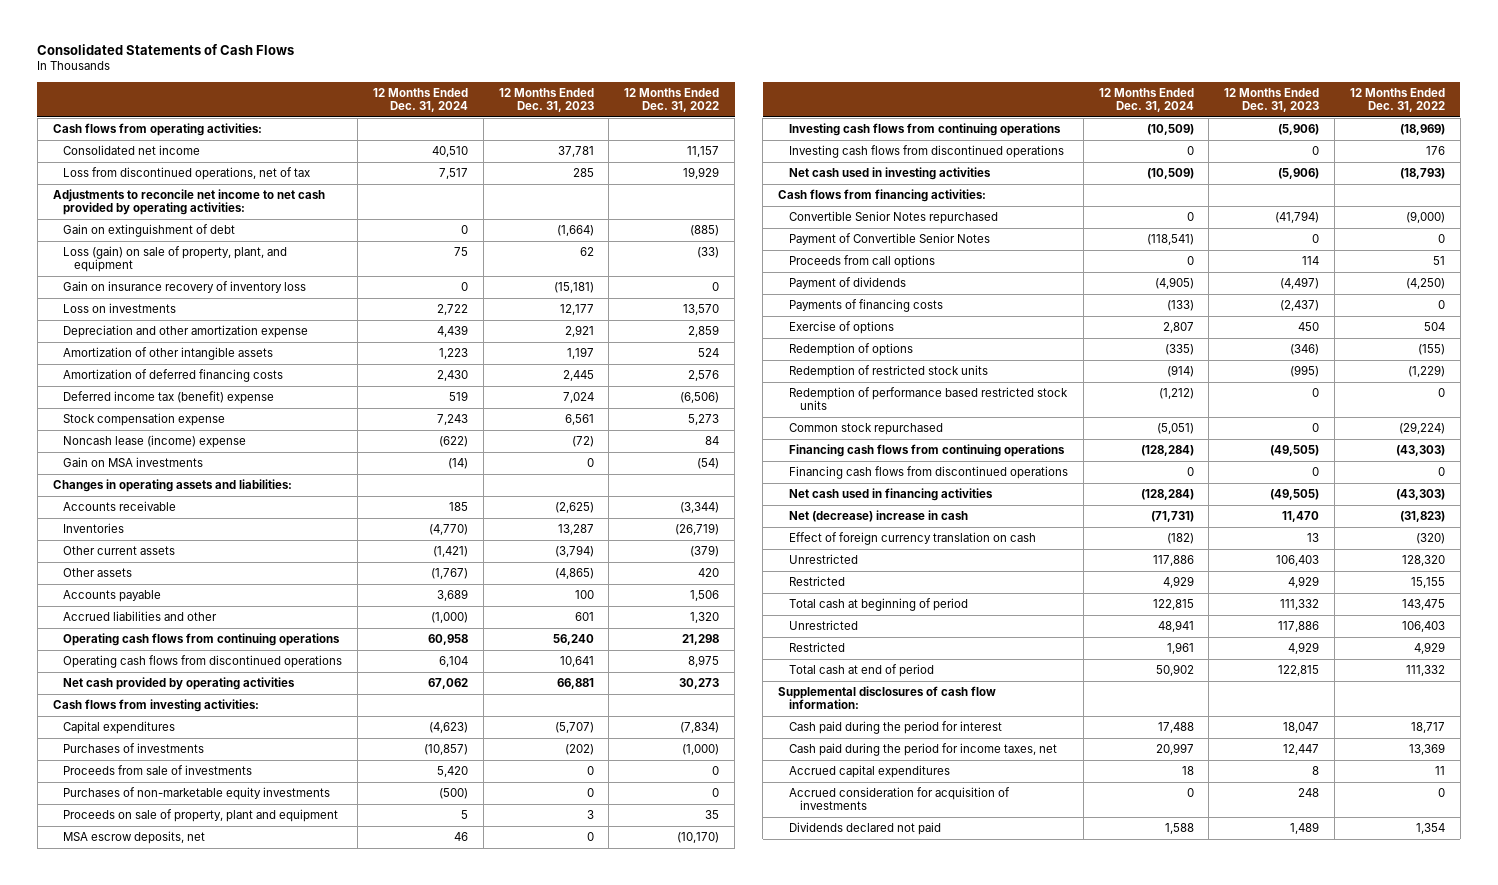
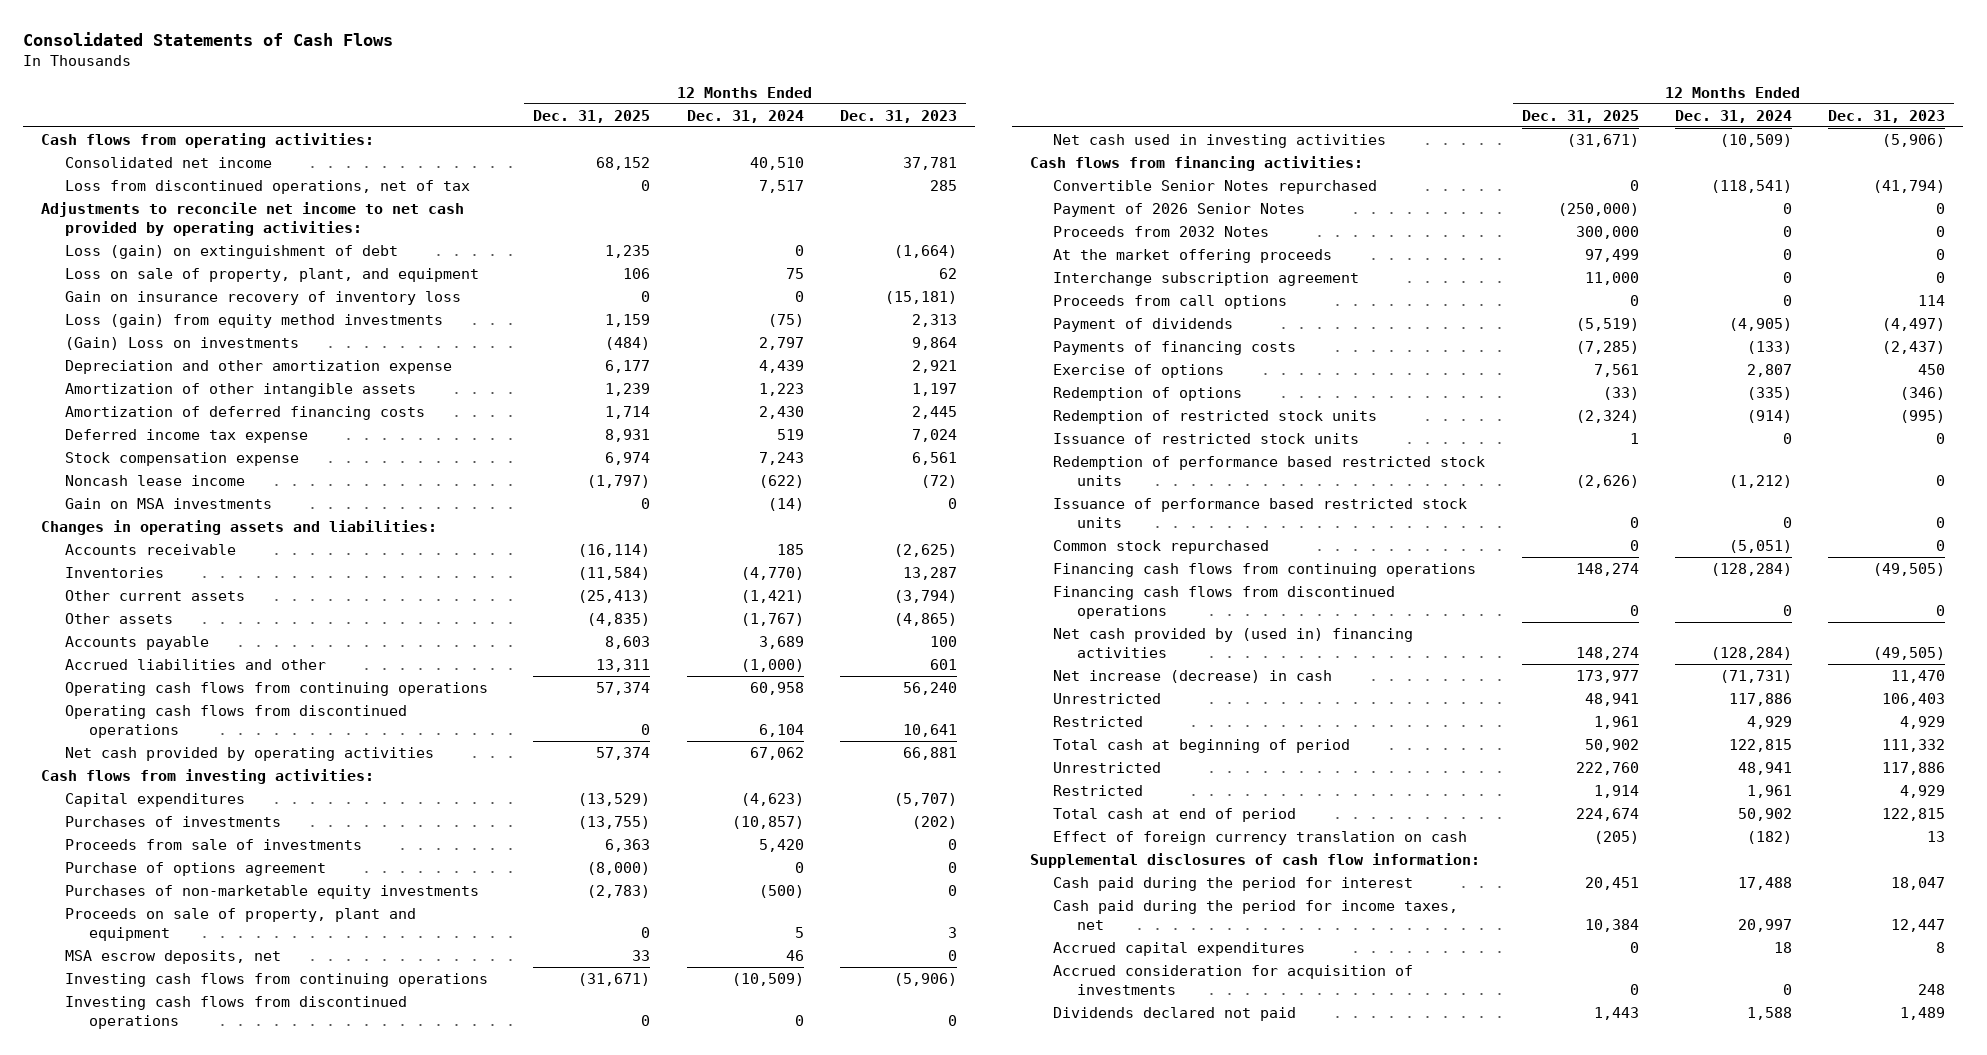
- | 12 Months Ended Dec. 31, 2024 | 12 Months Ended Dec. 31, 2023 | 12 Months Ended Dec. 31, 2022
+ | 12 Months Ended Dec. 31, 2025 | 12 Months Ended Dec. 31, 2024 | 12 Months Ended Dec. 31, 2023
- Gain on extinguishment of debt | 0 | (1,664) | (885)
- Loss (gain) on sale of property, plant, and equipment | 75 | 62 | (33)
+ Loss (gain) on extinguishment of debt | 1,235 | 0 | (1,664)
+ Loss on sale of property, plant, and equipment | 106 | 75 | 62
- Loss on investments | 2,722 | 12,177 | 13,570
+ Loss (gain) from equity method investments | 1,159 | (75) | 2,313
+ (Gain) Loss on investments | (484) | 2,797 | 9,864
- Deferred income tax (benefit) expense | 519 | 7,024 | (6,506)
+ Deferred income tax expense | 8,931 | 519 | 7,024
- Noncash lease (income) expense | (622) | (72) | 84
+ Noncash lease income | (1,797) | (622) | (72)
+ Purchase of options agreement | (8,000) | 0 | 0
- Convertible Senior Notes repurchased | 0 | (41,794) | (9,000)
- Payment of Convertible Senior Notes | (118,541) | 0 | 0
+ Convertible Senior Notes repurchased | 0 | (118,541) | (41,794)
+ Payment of 2026 Senior Notes | (250,000) | 0 | 0
+ Proceeds from 2032 Notes | 300,000 | 0 | 0
+ At the market offering proceeds | 97,499 | 0 | 0
+ Interchange subscription agreement | 11,000 | 0 | 0
+ Issuance of restricted stock units | 1 | 0 | 0
+ Issuance of performance based restricted stock units | 0 | 0 | 0
- Net cash used in financing activities | (128,284) | (49,505) | (43,303)
- Net (decrease) increase in cash | (71,731) | 11,470 | (31,823)
+ Net cash provided by (used in) financing activities | 148,274 | (128,284) | (49,505)
+ Net increase (decrease) in cash | 173,977 | (71,731) | 11,470
moved down: Effect of foreign currency translation on cash | (205) | (182) | 13

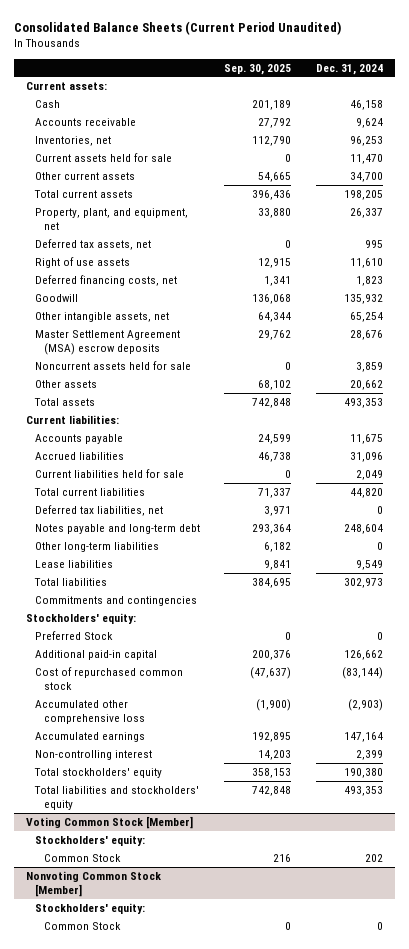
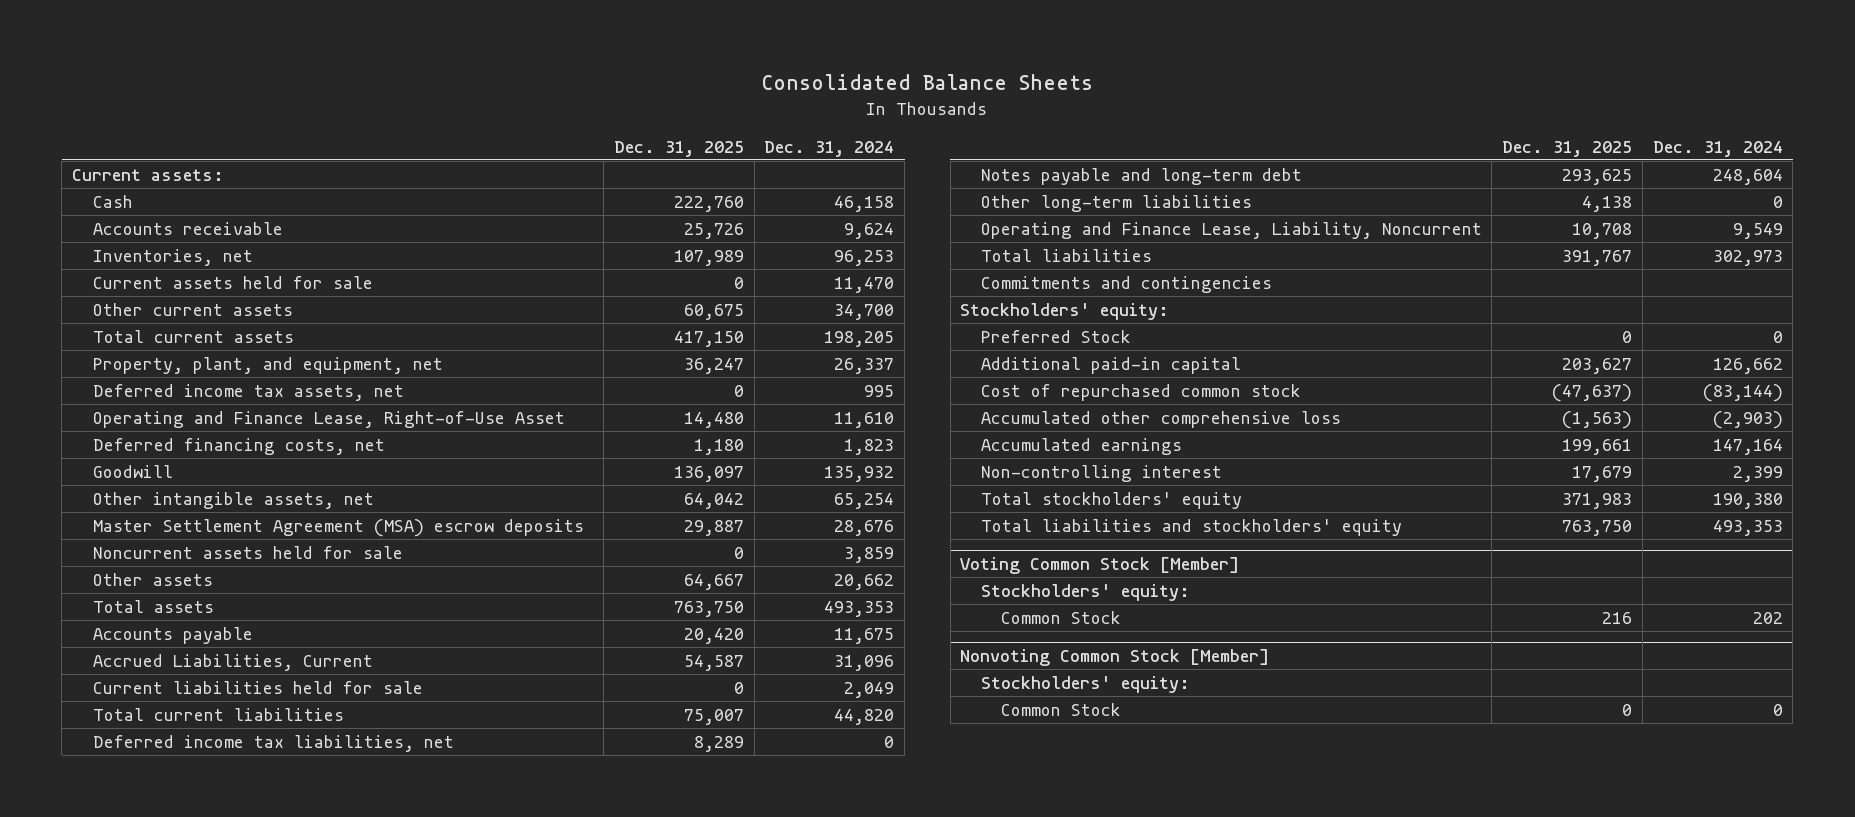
- Consolidated Balance Sheets (Current Period Unaudited)
+ Consolidated Balance Sheets
- | Sep. 30, 2025 | Dec. 31, 2024
+ | Dec. 31, 2025 | Dec. 31, 2024
- Deferred tax assets, net | 0 | 995
- Right of use assets | 12,915 | 11,610
+ Deferred income tax assets, net | 0 | 995
+ Operating and Finance Lease, Right-of-Use Asset | 14,480 | 11,610
- Current liabilities:
- Accrued liabilities | 46,738 | 31,096
+ Accrued Liabilities, Current | 54,587 | 31,096
- Deferred tax liabilities, net | 3,971 | 0
+ Deferred income tax liabilities, net | 8,289 | 0
- Lease liabilities | 9,841 | 9,549
+ Operating and Finance Lease, Liability, Noncurrent | 10,708 | 9,549

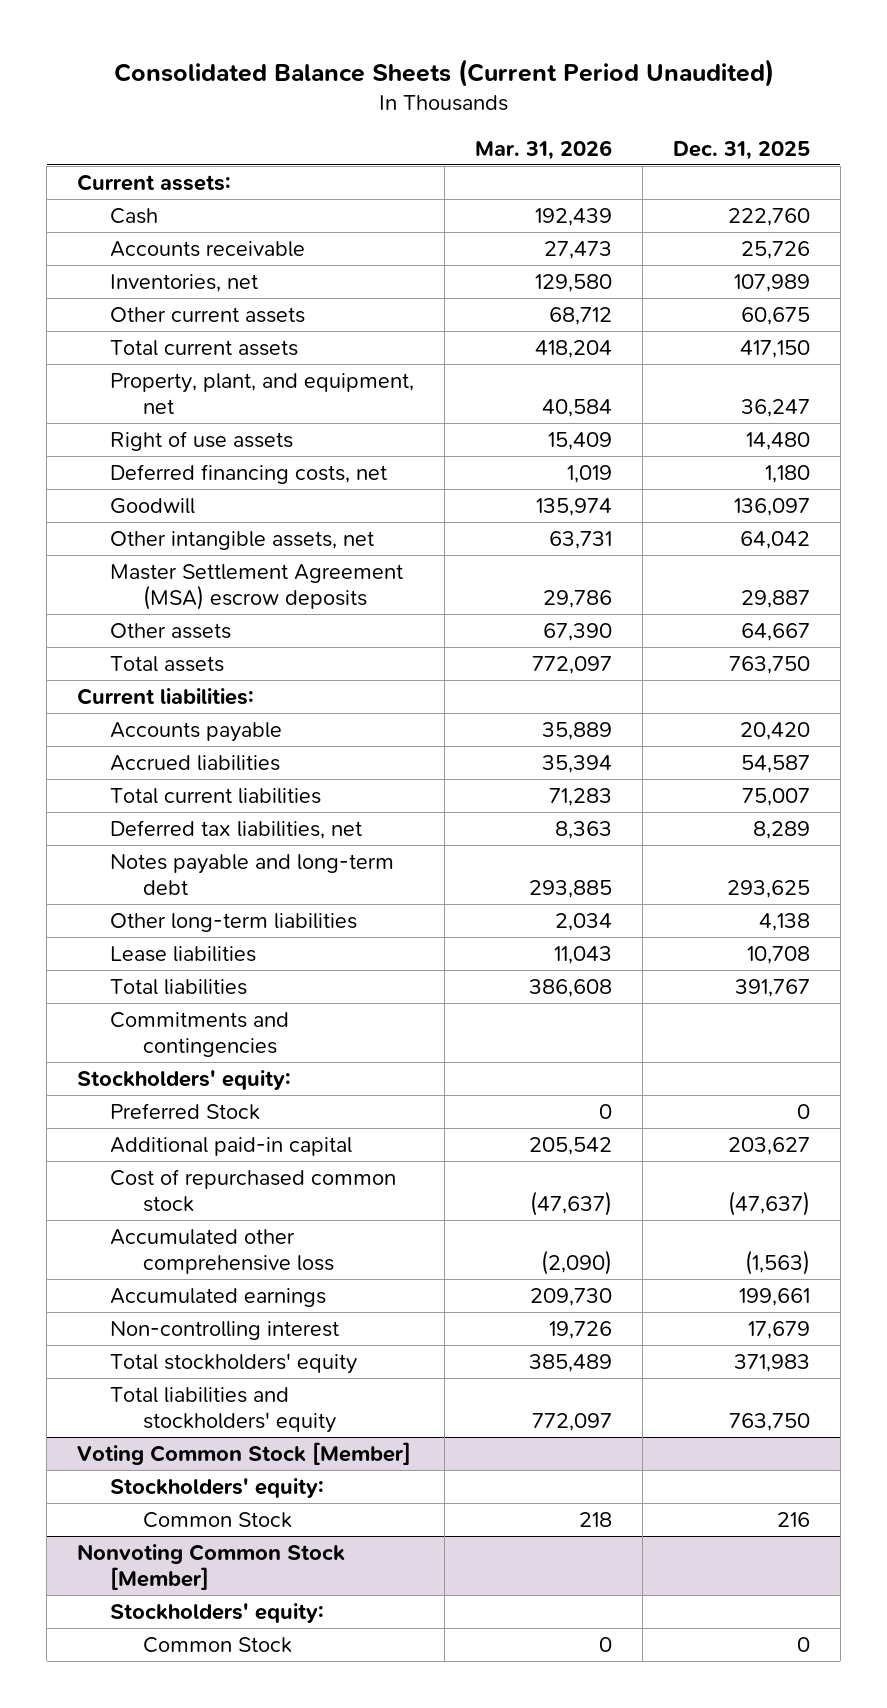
- Consolidated Balance Sheets
+ Consolidated Balance Sheets (Current Period Unaudited)
- | Dec. 31, 2025 | Dec. 31, 2024
+ | Mar. 31, 2026 | Dec. 31, 2025
- Current assets held for sale | 0 | 11,470
- Deferred income tax assets, net | 0 | 995
- Operating and Finance Lease, Right-of-Use Asset | 14,480 | 11,610
+ Right of use assets | 15,409 | 14,480
- Noncurrent assets held for sale | 0 | 3,859
+ Current liabilities:
- Accrued Liabilities, Current | 54,587 | 31,096
- Current liabilities held for sale | 0 | 2,049
+ Accrued liabilities | 35,394 | 54,587
- Deferred income tax liabilities, net | 8,289 | 0
+ Deferred tax liabilities, net | 8,363 | 8,289
- Operating and Finance Lease, Liability, Noncurrent | 10,708 | 9,549
+ Lease liabilities | 11,043 | 10,708

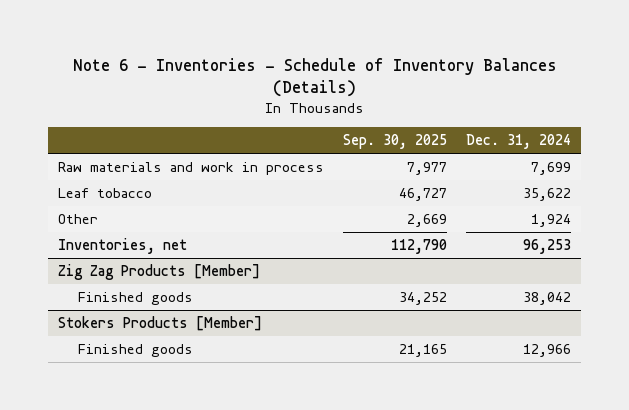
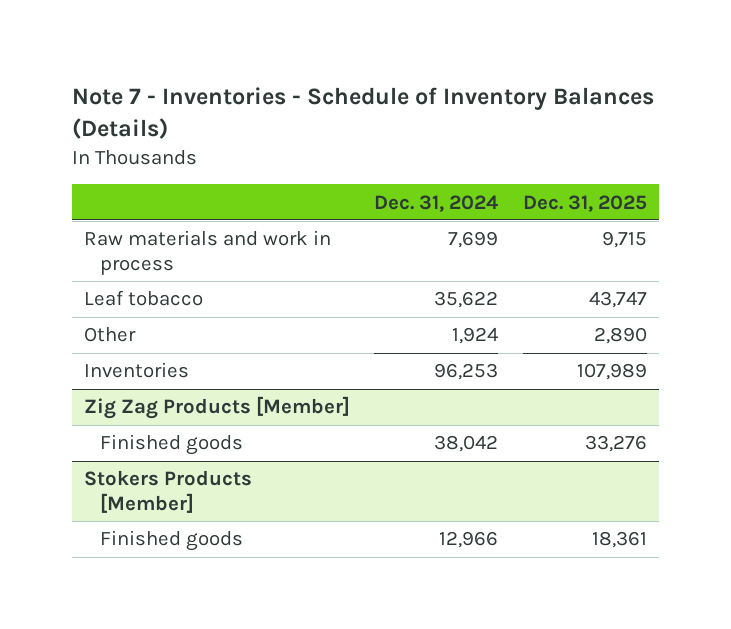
- Note 6 - Inventories - Schedule of Inventory Balances (Details)
+ Note 7 - Inventories - Schedule of Inventory Balances (Details)
- | Sep. 30, 2025 | Dec. 31, 2024
+ | Dec. 31, 2024 | Dec. 31, 2025
- Inventories, net | 112,790 | 96,253
+ Inventories | 96,253 | 107,989

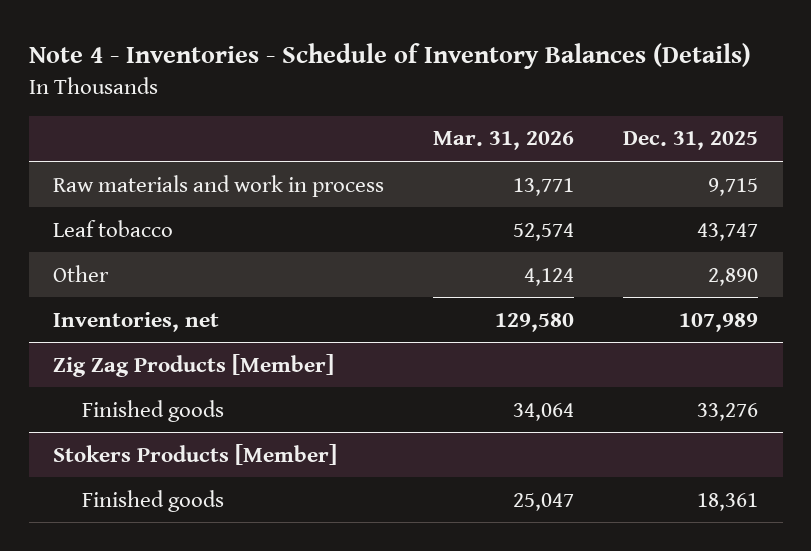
- Note 7 - Inventories - Schedule of Inventory Balances (Details)
+ Note 4 - Inventories - Schedule of Inventory Balances (Details)
- | Dec. 31, 2024 | Dec. 31, 2025
+ | Mar. 31, 2026 | Dec. 31, 2025
- Inventories | 96,253 | 107,989
+ Inventories, net | 129,580 | 107,989

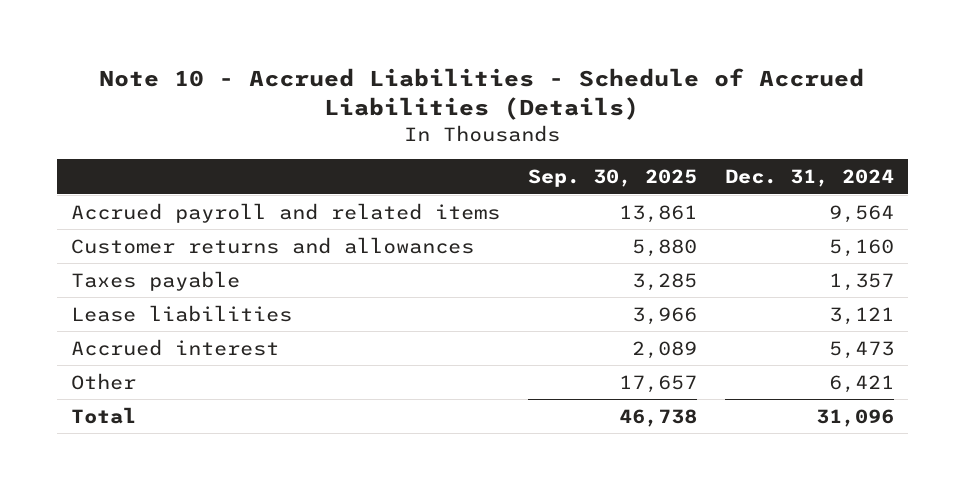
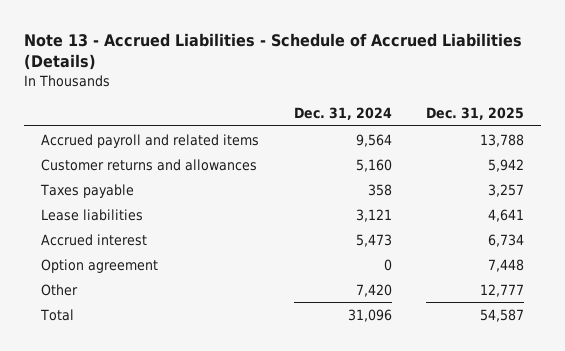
- Note 10 - Accrued Liabilities - Schedule of Accrued Liabilities (Details)
+ Note 13 - Accrued Liabilities - Schedule of Accrued Liabilities (Details)
- | Sep. 30, 2025 | Dec. 31, 2024
+ | Dec. 31, 2024 | Dec. 31, 2025
- Taxes payable | 3,285 | 1,357
+ Taxes payable | 358 | 3,257
- Other | 17,657 | 6,421
+ Option agreement | 0 | 7,448
+ Other | 7,420 | 12,777

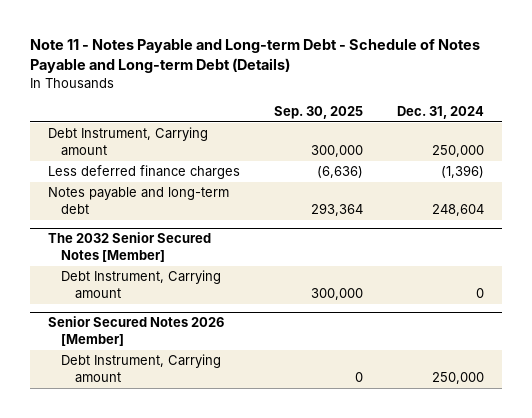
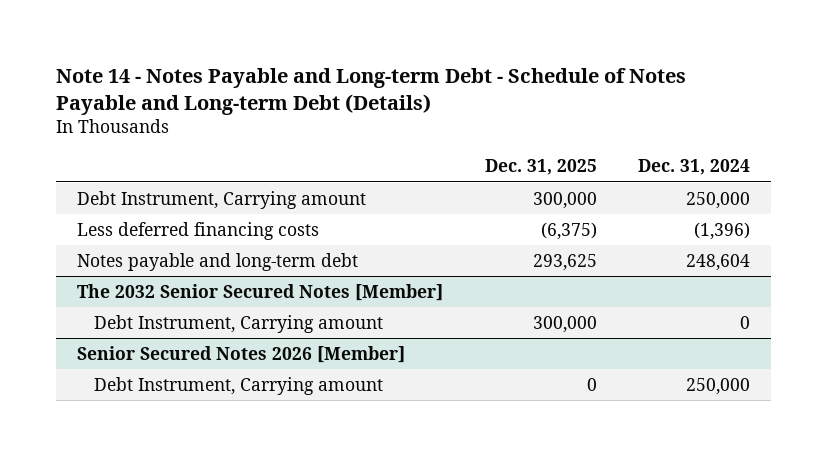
- Note 11 - Notes Payable and Long-term Debt - Schedule of Notes Payable and Long-term Debt (Details)
+ Note 14 - Notes Payable and Long-term Debt - Schedule of Notes Payable and Long-term Debt (Details)
- | Sep. 30, 2025 | Dec. 31, 2024
+ | Dec. 31, 2025 | Dec. 31, 2024
- Less deferred finance charges | (6,636) | (1,396)
+ Less deferred financing costs | (6,375) | (1,396)

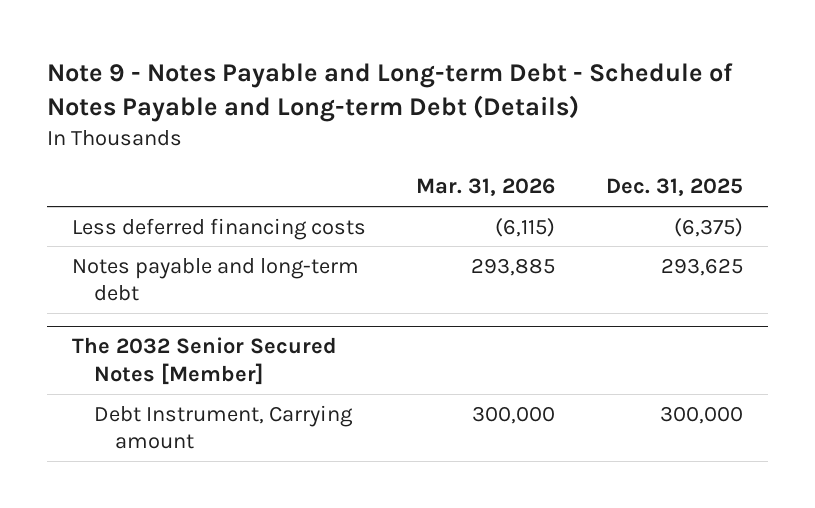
- Note 14 - Notes Payable and Long-term Debt - Schedule of Notes Payable and Long-term Debt (Details)
+ Note 9 - Notes Payable and Long-term Debt - Schedule of Notes Payable and Long-term Debt (Details)
- | Dec. 31, 2025 | Dec. 31, 2024
+ | Mar. 31, 2026 | Dec. 31, 2025
- Debt Instrument, Carrying amount | 300,000 | 250,000
- Senior Secured Notes 2026 [Member]
- Debt Instrument, Carrying amount | 0 | 250,000

